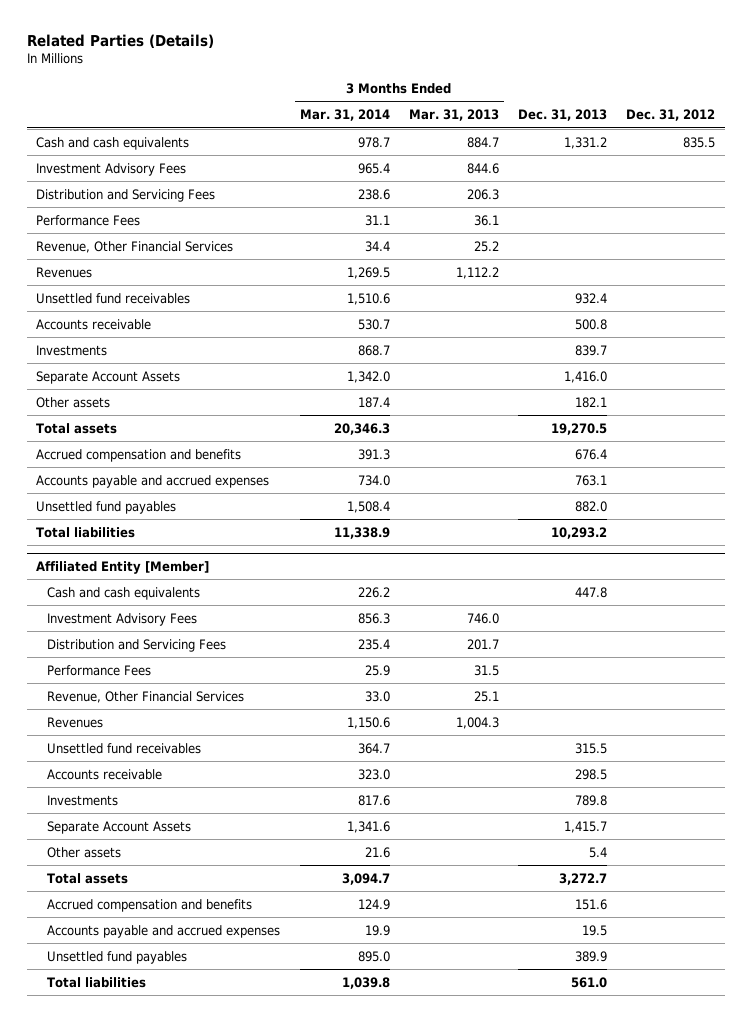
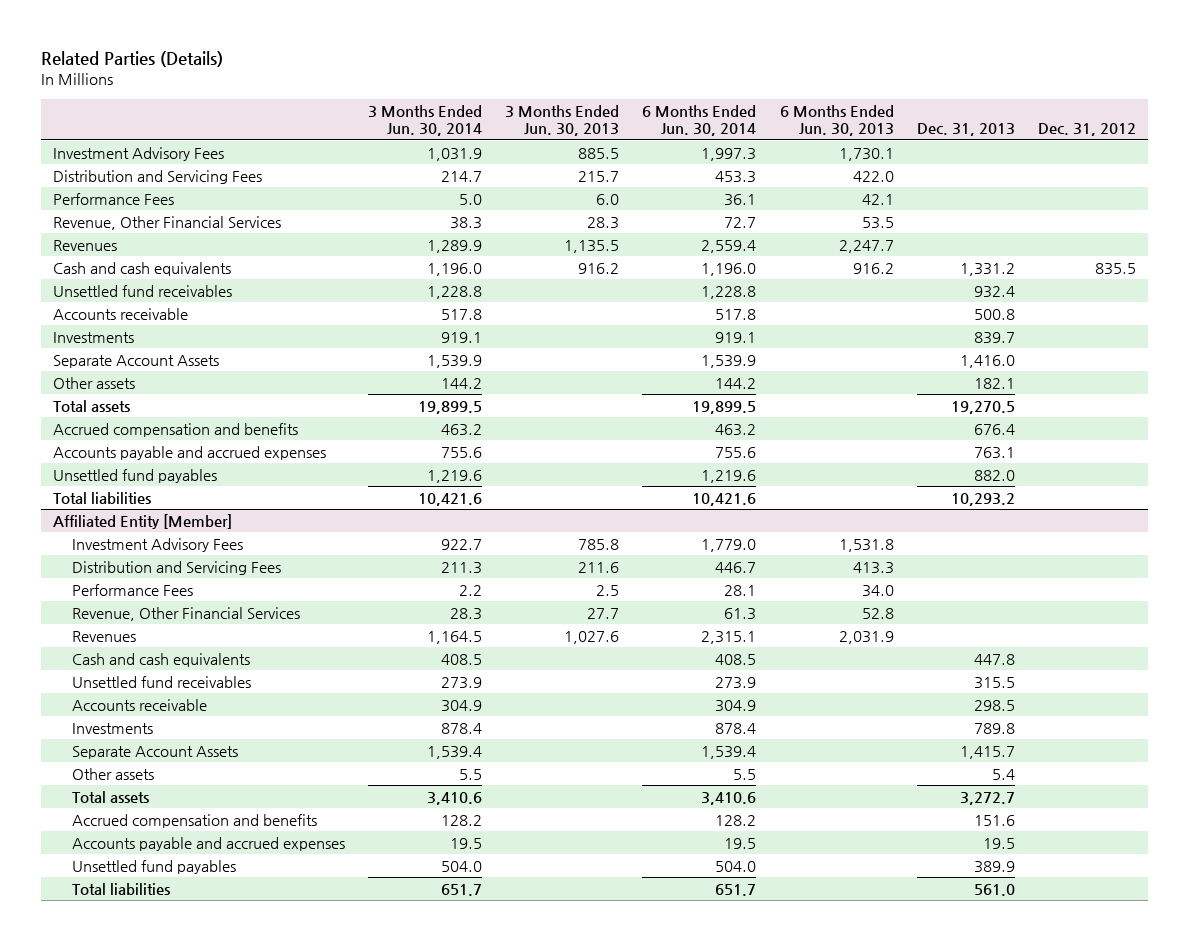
- | 3 Months Ended Mar. 31, 2014 | 3 Months Ended Mar. 31, 2013 | Dec. 31, 2013 | Dec. 31, 2012
+ | 3 Months Ended Jun. 30, 2014 | 3 Months Ended Jun. 30, 2013 | 6 Months Ended Jun. 30, 2014 | 6 Months Ended Jun. 30, 2013 | Dec. 31, 2013 | Dec. 31, 2012
moved down: Cash and cash equivalents | 1,196.0 | 916.2 | 1,196.0 | 916.2 | 1,331.2 | 835.5
@ Affiliated Entity [Member]
moved down: Cash and cash equivalents | 408.5 | | 408.5 | | 447.8 |

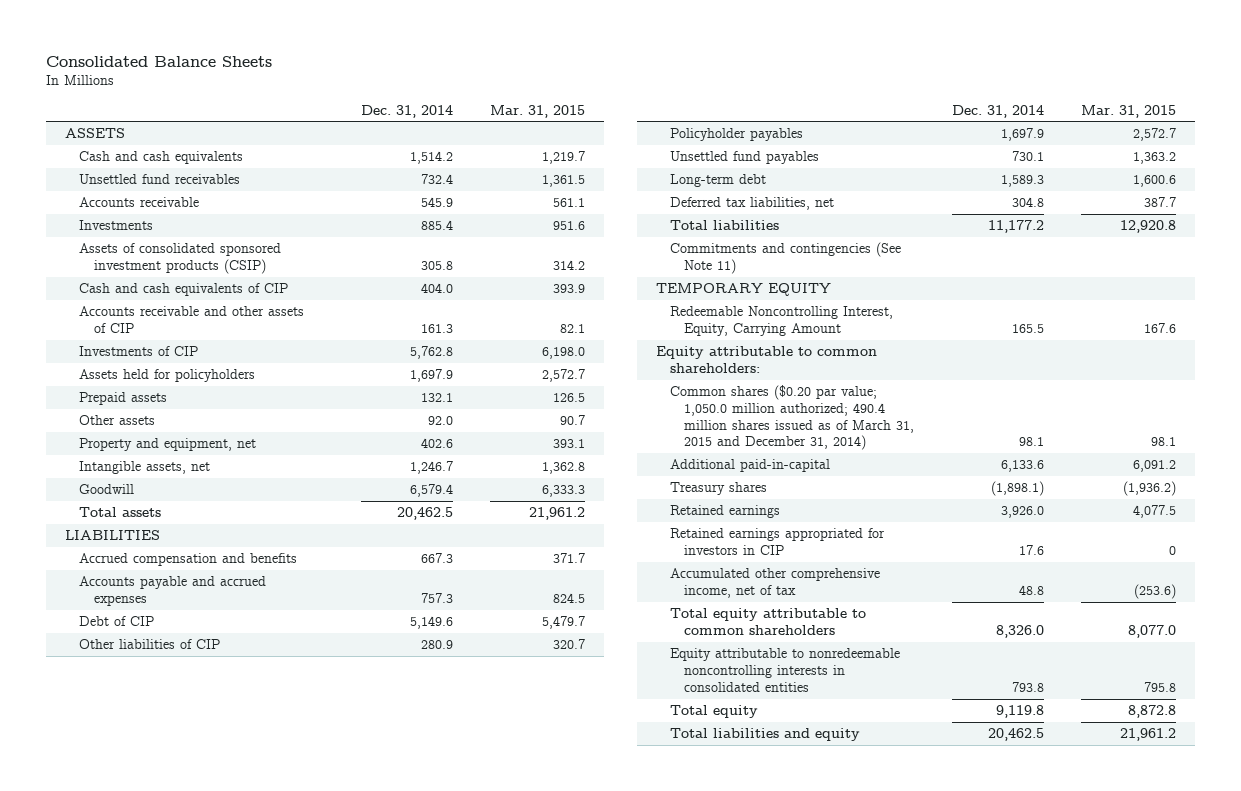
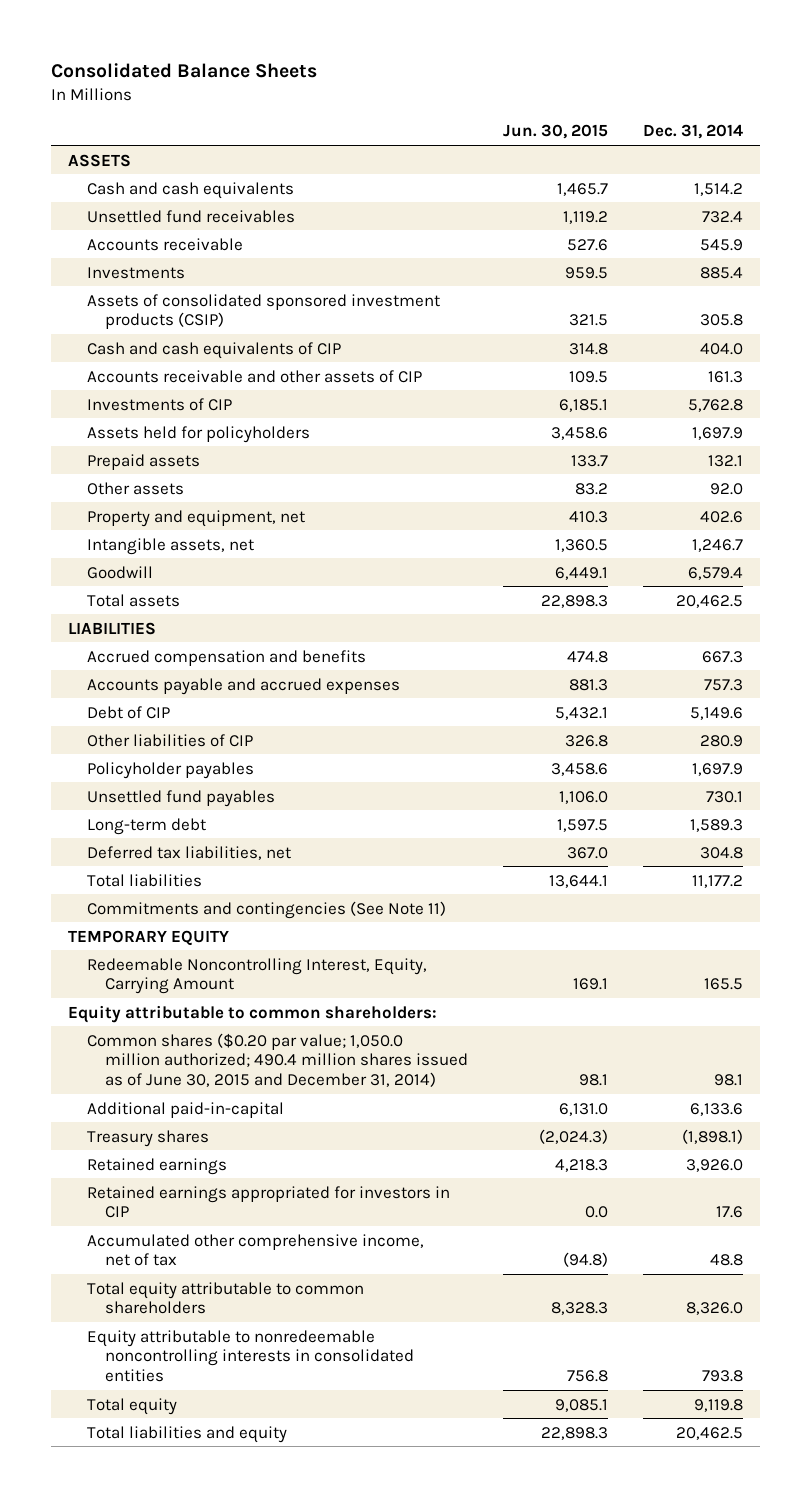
- | Dec. 31, 2014 | Mar. 31, 2015
+ | Jun. 30, 2015 | Dec. 31, 2014
- Common shares ($0.20 par value; 1,050.0 million authorized; 490.4 million shares issued as of March 31, 2015 and December 31, 2014) | 98.1 | 98.1
+ Common shares ($0.20 par value; 1,050.0 million authorized; 490.4 million shares issued as of June 30, 2015 and December 31, 2014) | 98.1 | 98.1

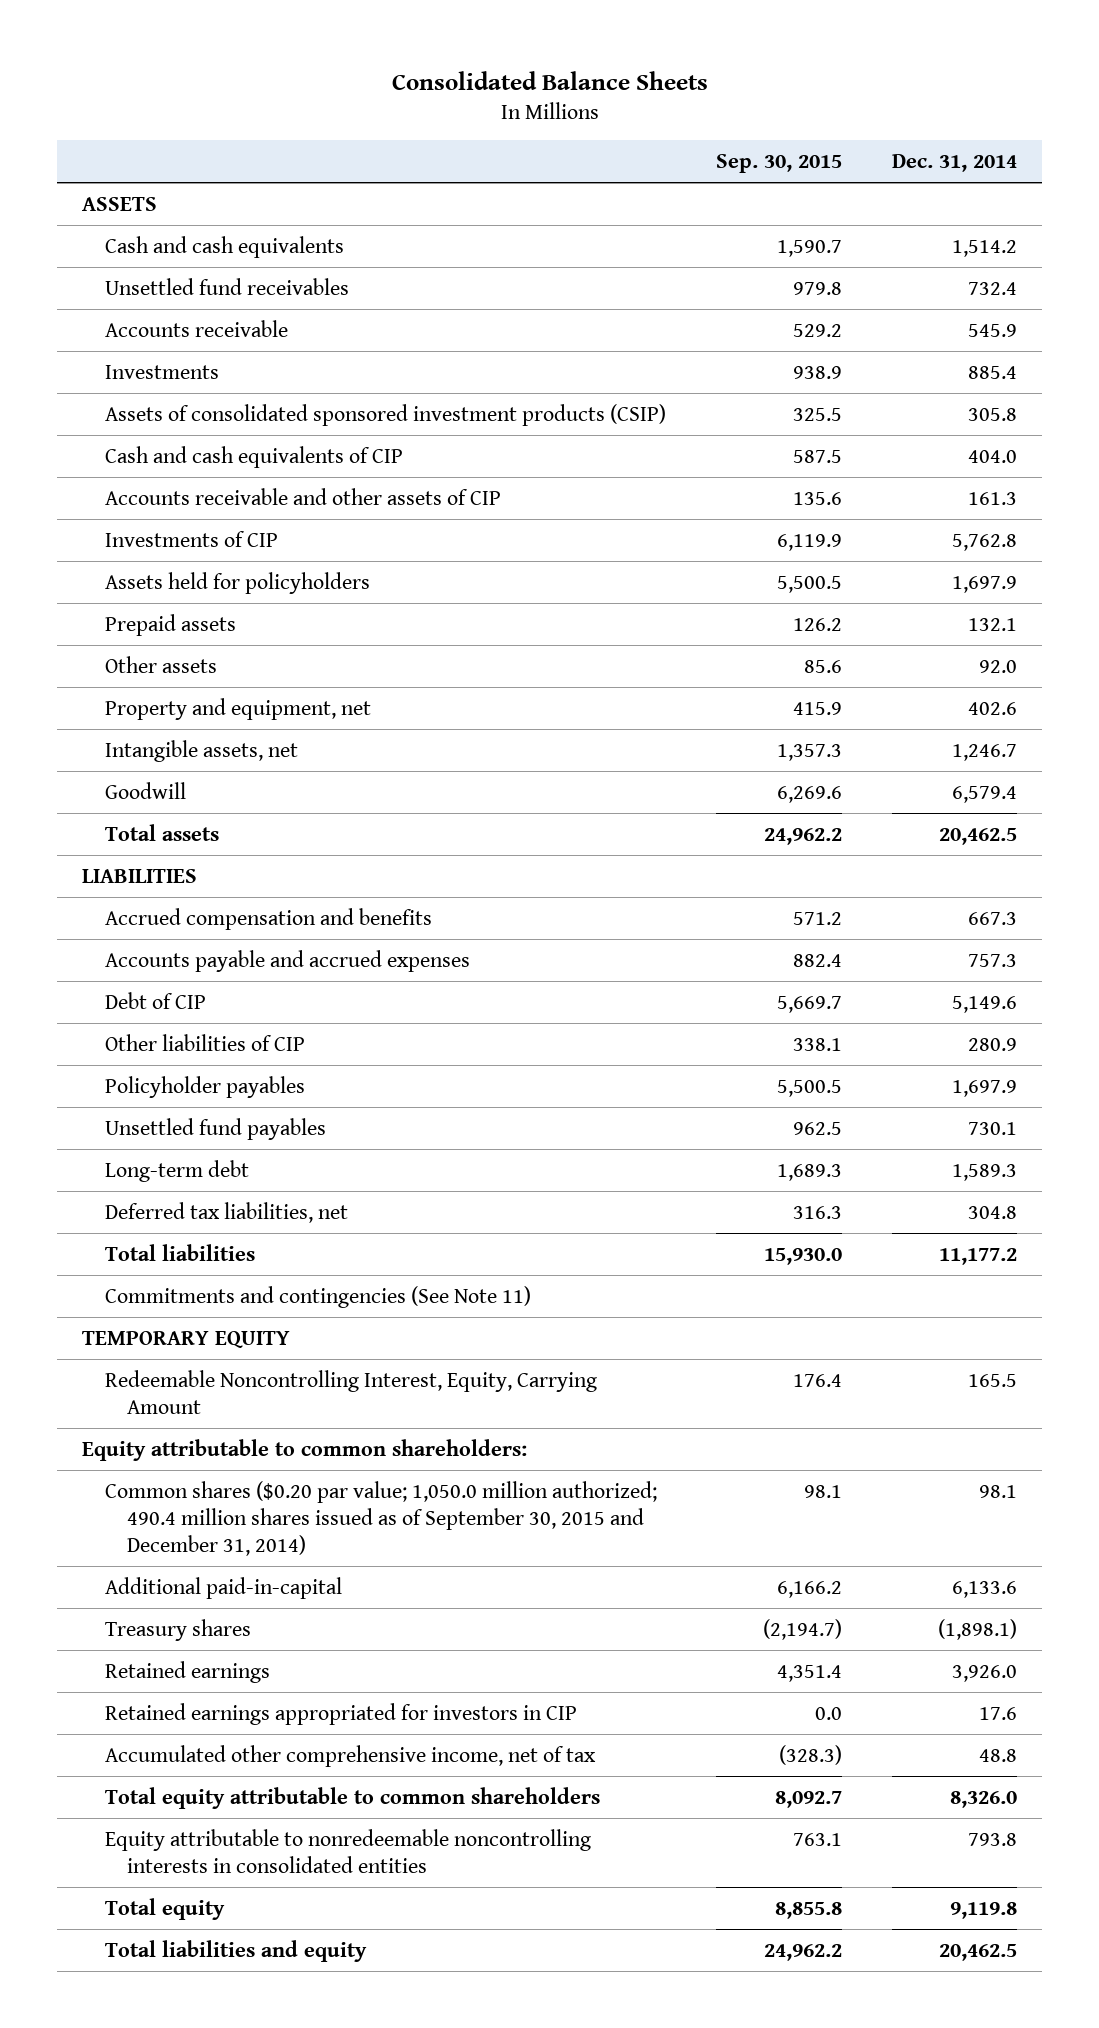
- | Jun. 30, 2015 | Dec. 31, 2014
+ | Sep. 30, 2015 | Dec. 31, 2014
- Common shares ($0.20 par value; 1,050.0 million authorized; 490.4 million shares issued as of June 30, 2015 and December 31, 2014) | 98.1 | 98.1
+ Common shares ($0.20 par value; 1,050.0 million authorized; 490.4 million shares issued as of September 30, 2015 and December 31, 2014) | 98.1 | 98.1

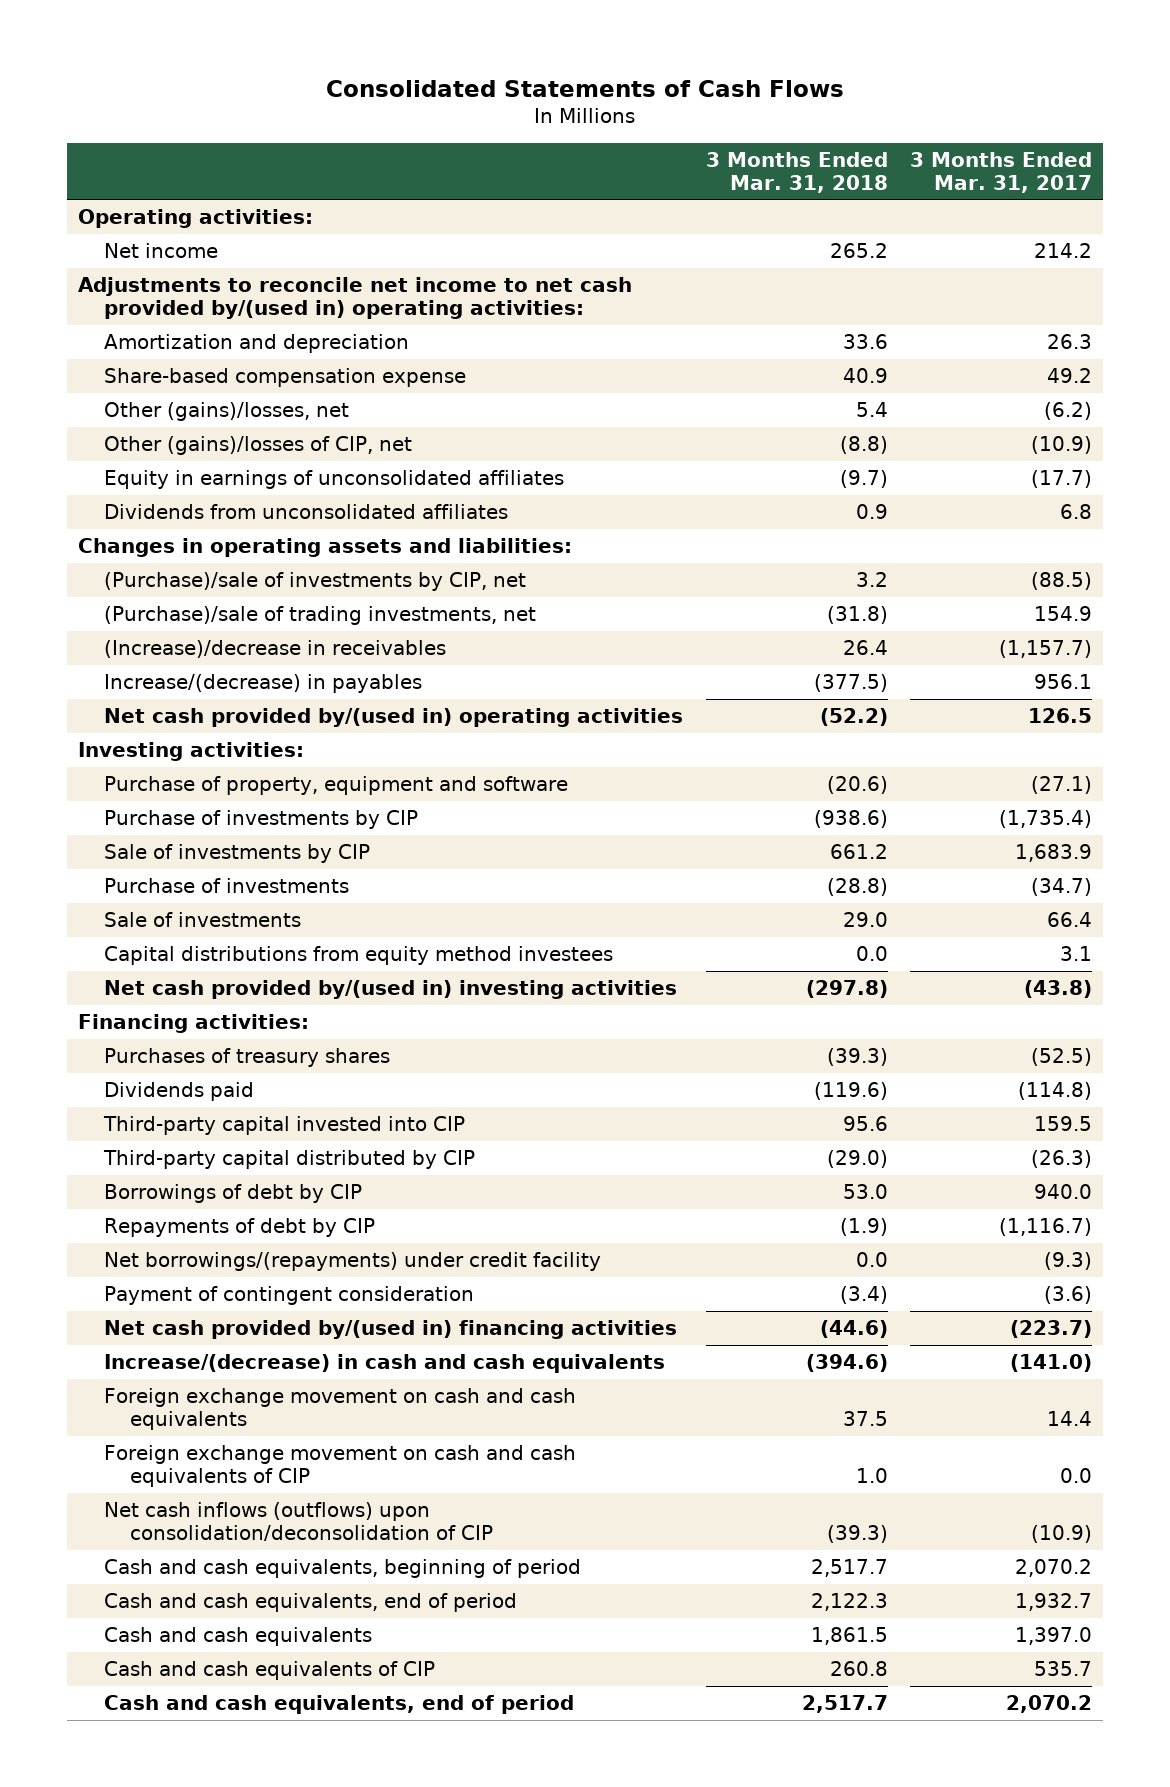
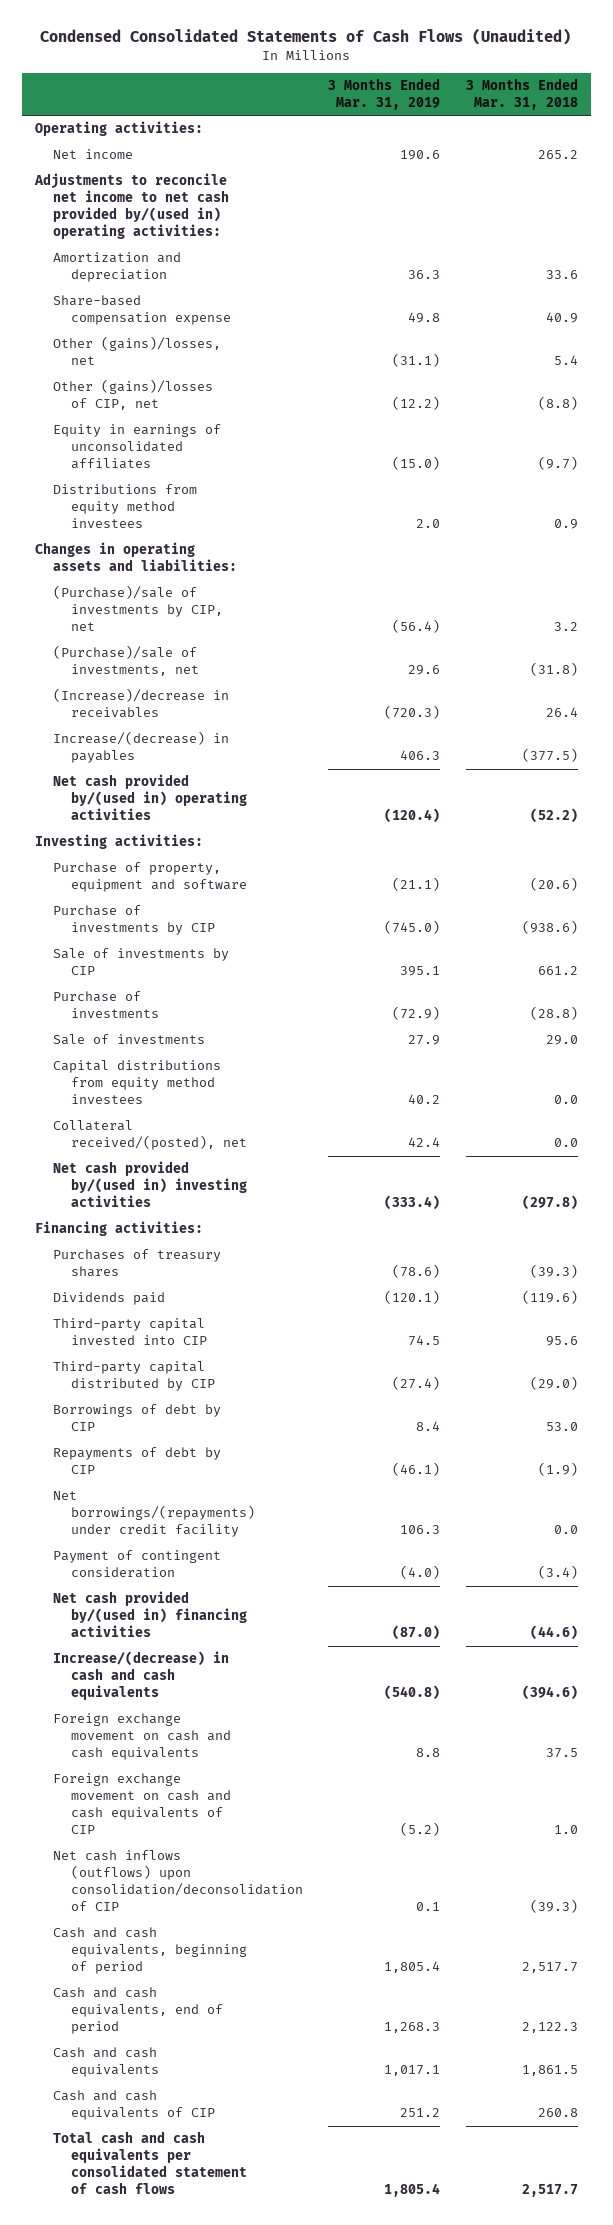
- Consolidated Statements of Cash Flows
+ Condensed Consolidated Statements of Cash Flows (Unaudited)
- | 3 Months Ended Mar. 31, 2018 | 3 Months Ended Mar. 31, 2017
+ | 3 Months Ended Mar. 31, 2019 | 3 Months Ended Mar. 31, 2018
- Dividends from unconsolidated affiliates | 0.9 | 6.8
+ Distributions from equity method investees | 2.0 | 0.9
- (Purchase)/sale of trading investments, net | (31.8) | 154.9
+ (Purchase)/sale of investments, net | 29.6 | (31.8)
+ Collateral received/(posted), net | 42.4 | 0.0
- Cash and cash equivalents, end of period | 2,517.7 | 2,070.2
+ Total cash and cash equivalents per consolidated statement of cash flows | 1,805.4 | 2,517.7

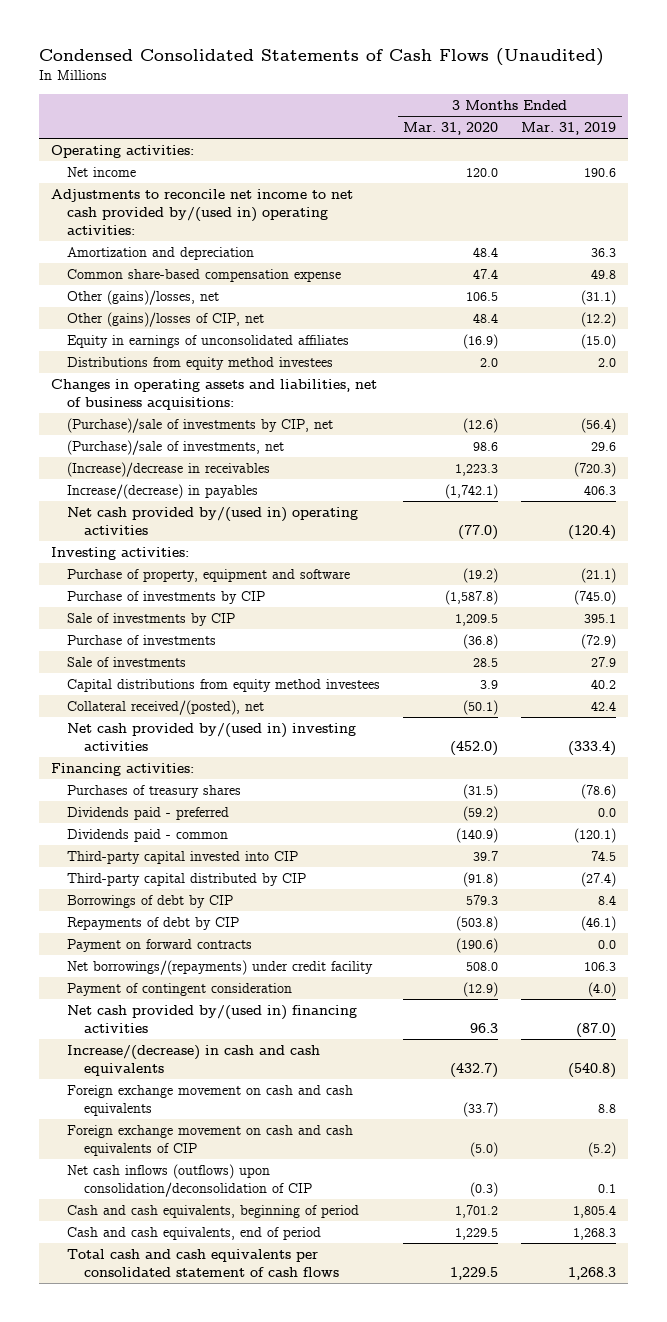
- | 3 Months Ended Mar. 31, 2019 | 3 Months Ended Mar. 31, 2018
+ | 3 Months Ended Mar. 31, 2020 | 3 Months Ended Mar. 31, 2019
- Share-based compensation expense | 49.8 | 40.9
+ Common share-based compensation expense | 47.4 | 49.8
- Changes in operating assets and liabilities:
+ Changes in operating assets and liabilities, net of business acquisitions:
- Dividends paid | (120.1) | (119.6)
+ Dividends paid - preferred | (59.2) | 0.0
+ Dividends paid - common | (140.9) | (120.1)
+ Payment on forward contracts | (190.6) | 0.0
- Cash and cash equivalents | 1,017.1 | 1,861.5
- Cash and cash equivalents of CIP | 251.2 | 260.8
- Total cash and cash equivalents per consolidated statement of cash flows | 1,805.4 | 2,517.7
+ Total cash and cash equivalents per consolidated statement of cash flows | 1,229.5 | 1,268.3

